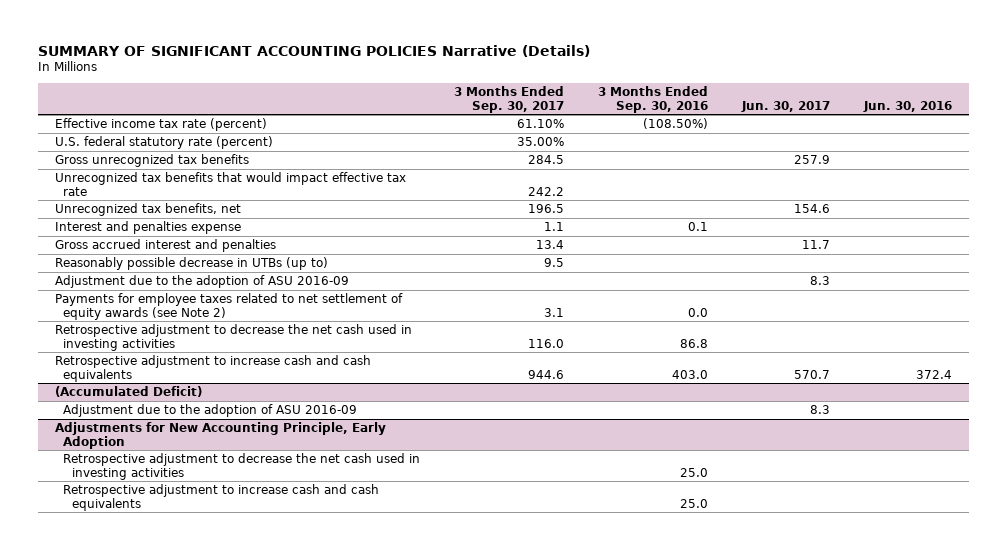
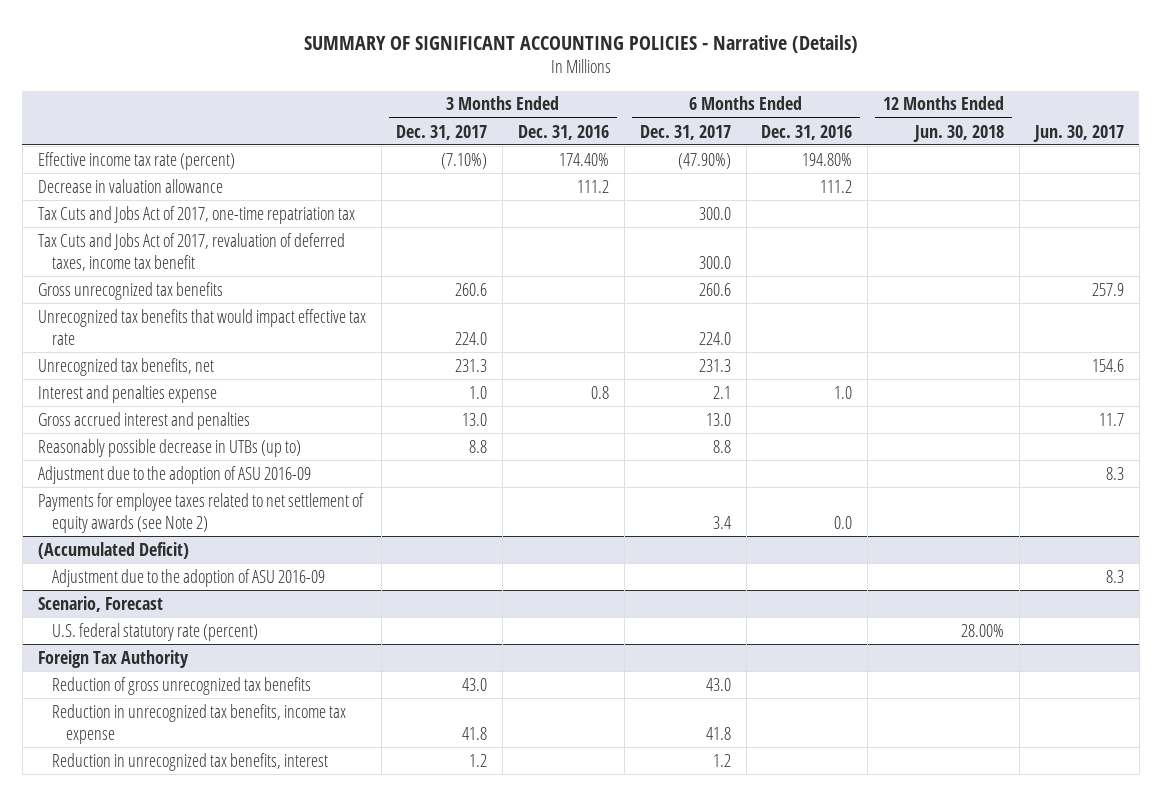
- SUMMARY OF SIGNIFICANT ACCOUNTING POLICIES Narrative (Details)
+ SUMMARY OF SIGNIFICANT ACCOUNTING POLICIES - Narrative (Details)
- | 3 Months Ended Sep. 30, 2017 | 3 Months Ended Sep. 30, 2016 | Jun. 30, 2017 | Jun. 30, 2016
+ | 3 Months Ended Dec. 31, 2017 | 3 Months Ended Dec. 31, 2016 | 6 Months Ended Dec. 31, 2017 | 6 Months Ended Dec. 31, 2016 | 12 Months Ended Jun. 30, 2018 | Jun. 30, 2017
- U.S. federal statutory rate (percent) | 35.00% | | |
+ Decrease in valuation allowance | | 111.2 | | 111.2 | |
+ Tax Cuts and Jobs Act of 2017, one-time repatriation tax | | | 300.0 | | |
+ Tax Cuts and Jobs Act of 2017, revaluation of deferred taxes, income tax benefit | | | 300.0 | | |
- Retrospective adjustment to decrease the net cash used in investing activities | 116.0 | 86.8 | |
- Retrospective adjustment to increase cash and cash equivalents | 944.6 | 403.0 | 570.7 | 372.4
- Adjustments for New Accounting Principle, Early Adoption
- Retrospective adjustment to decrease the net cash used in investing activities | | 25.0 | |
- Retrospective adjustment to increase cash and cash equivalents | | 25.0 | |
+ Scenario, Forecast
+ U.S. federal statutory rate (percent) | | | | | 28.00% |
+ Foreign Tax Authority
+ Reduction of gross unrecognized tax benefits | 43.0 | | 43.0 | | |
+ Reduction in unrecognized tax benefits, income tax expense | 41.8 | | 41.8 | | |
+ Reduction in unrecognized tax benefits, interest | 1.2 | | 1.2 | | |

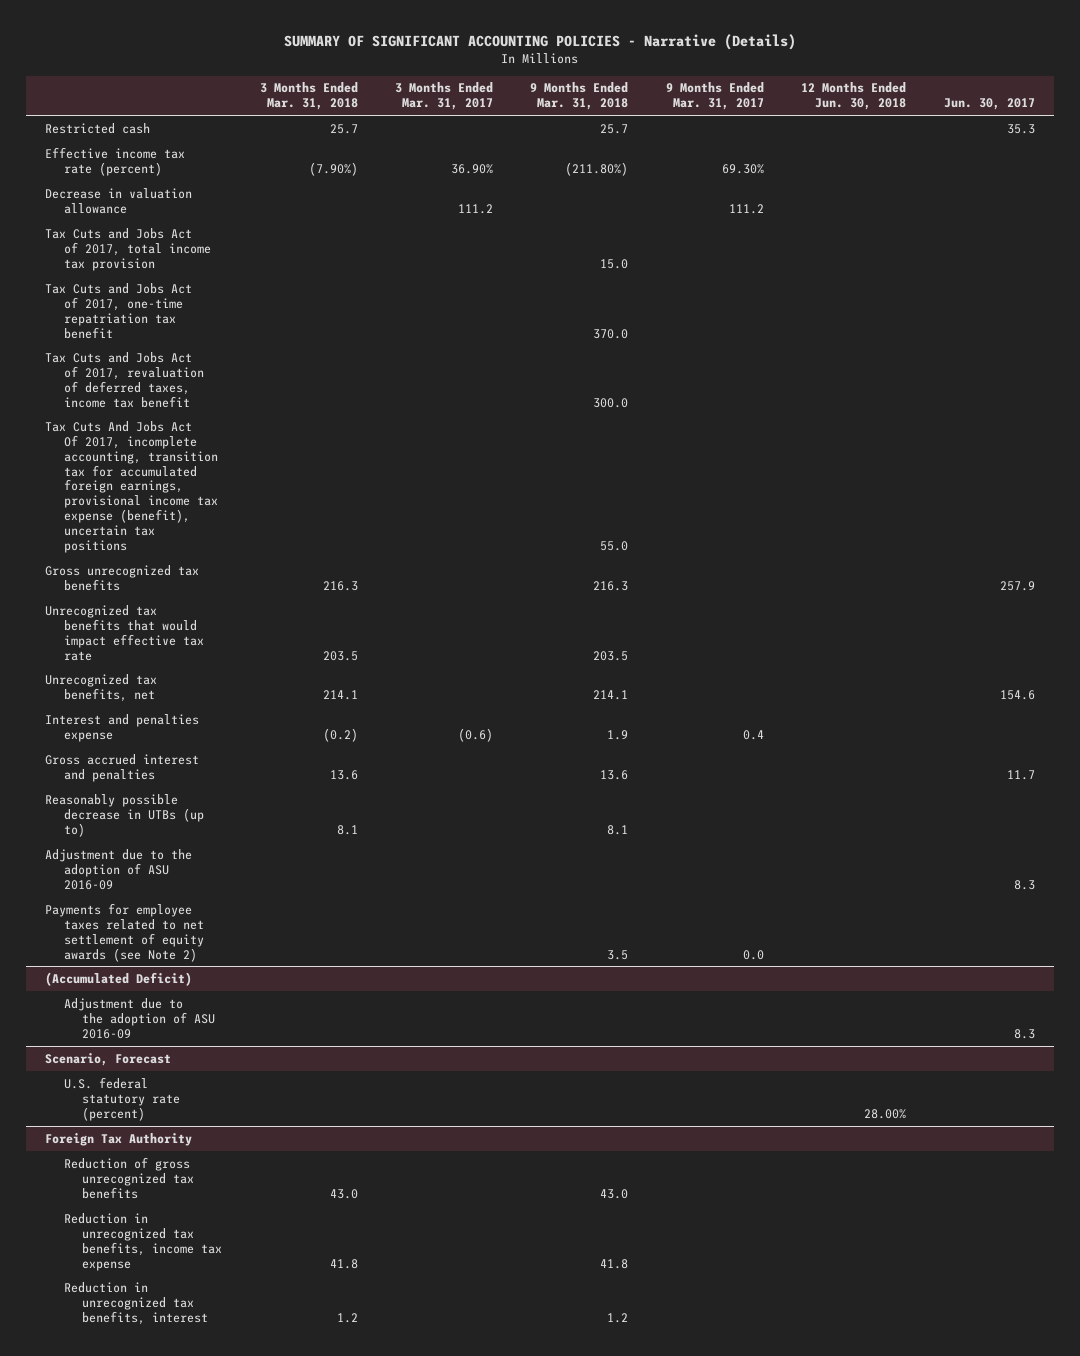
- | 3 Months Ended Dec. 31, 2017 | 3 Months Ended Dec. 31, 2016 | 6 Months Ended Dec. 31, 2017 | 6 Months Ended Dec. 31, 2016 | 12 Months Ended Jun. 30, 2018 | Jun. 30, 2017
+ | 3 Months Ended Mar. 31, 2018 | 3 Months Ended Mar. 31, 2017 | 9 Months Ended Mar. 31, 2018 | 9 Months Ended Mar. 31, 2017 | 12 Months Ended Jun. 30, 2018 | Jun. 30, 2017
+ Restricted cash | 25.7 | | 25.7 | | | 35.3
- Tax Cuts and Jobs Act of 2017, one-time repatriation tax | | | 300.0 | | |
+ Tax Cuts and Jobs Act of 2017, total income tax provision | | | 15.0 | | |
+ Tax Cuts and Jobs Act of 2017, one-time repatriation tax benefit | | | 370.0 | | |
+ Tax Cuts And Jobs Act Of 2017, incomplete accounting, transition tax for accumulated foreign earnings, provisional income tax expense (benefit), uncertain tax positions | | | 55.0 | | |

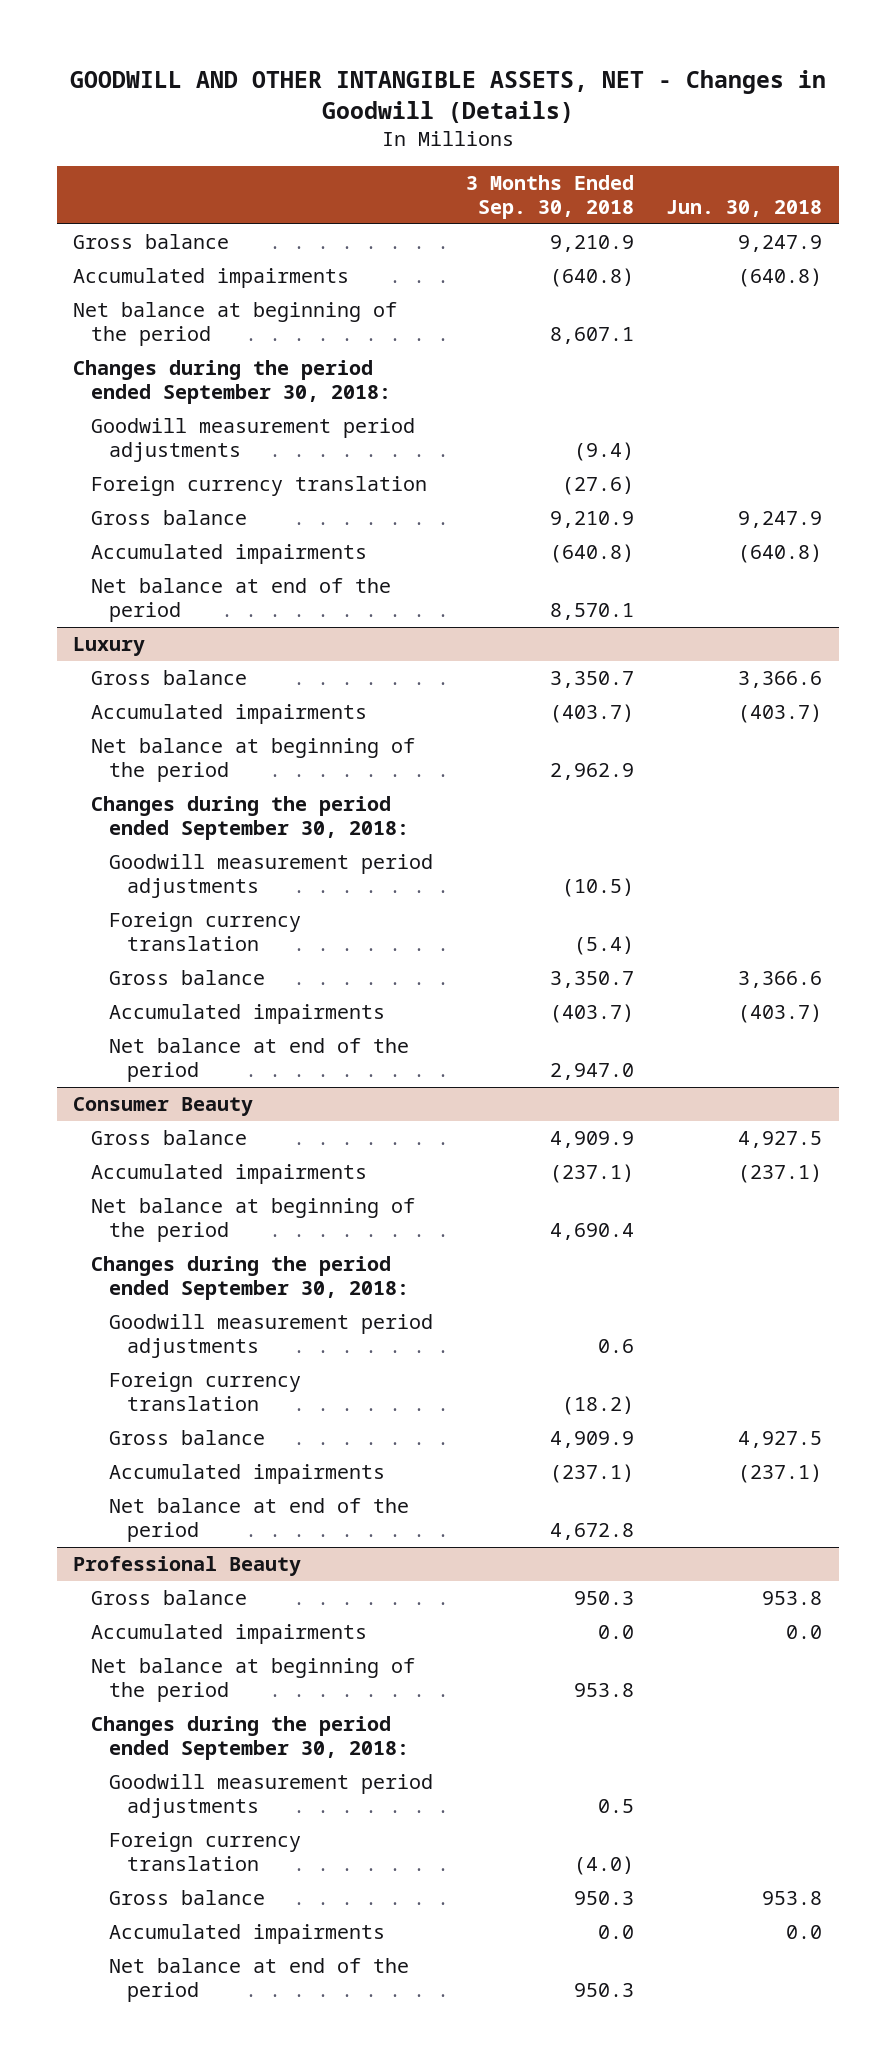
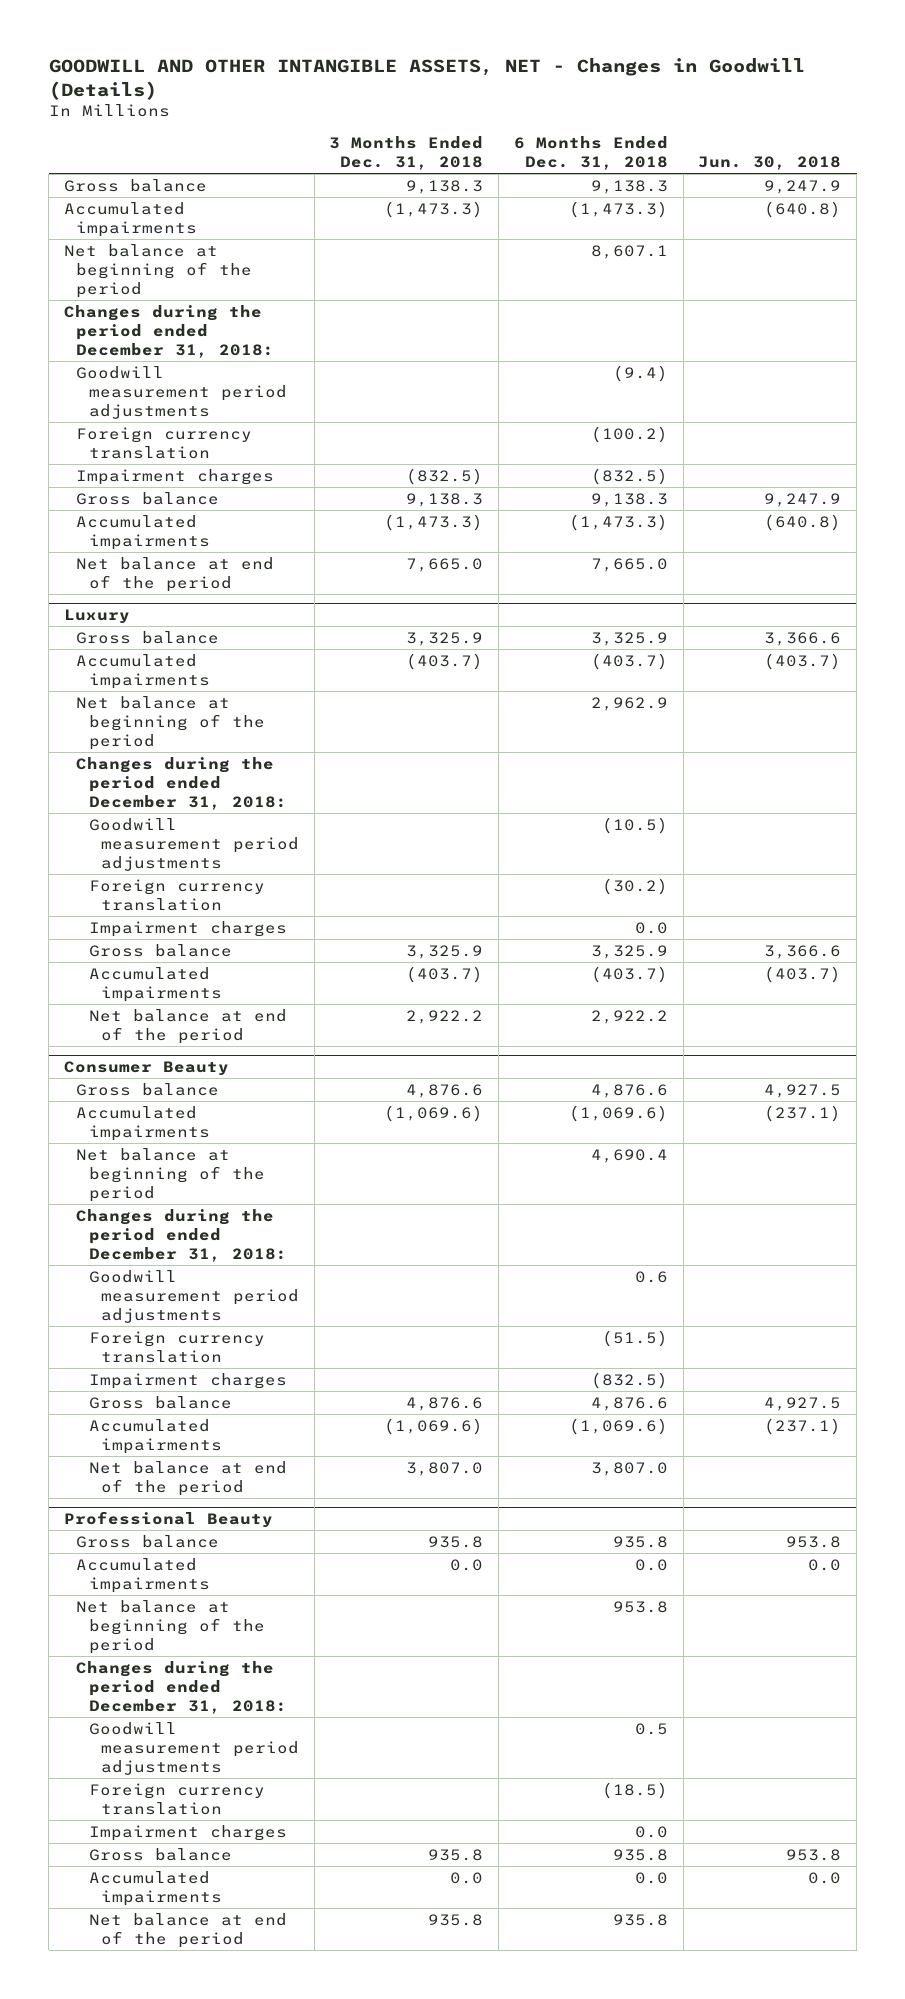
- | 3 Months Ended Sep. 30, 2018 | Jun. 30, 2018
+ | 3 Months Ended Dec. 31, 2018 | 6 Months Ended Dec. 31, 2018 | Jun. 30, 2018
- Changes during the period ended September 30, 2018:
+ Changes during the period ended December 31, 2018:
+ Impairment charges | (832.5) | (832.5) |
@ Luxury
- Changes during the period ended September 30, 2018:
+ Changes during the period ended December 31, 2018:
+ Impairment charges | | 0.0 |
@ Consumer Beauty
- Changes during the period ended September 30, 2018:
+ Changes during the period ended December 31, 2018:
+ Impairment charges | | (832.5) |
@ Professional Beauty
- Changes during the period ended September 30, 2018:
+ Changes during the period ended December 31, 2018:
+ Impairment charges | | 0.0 |

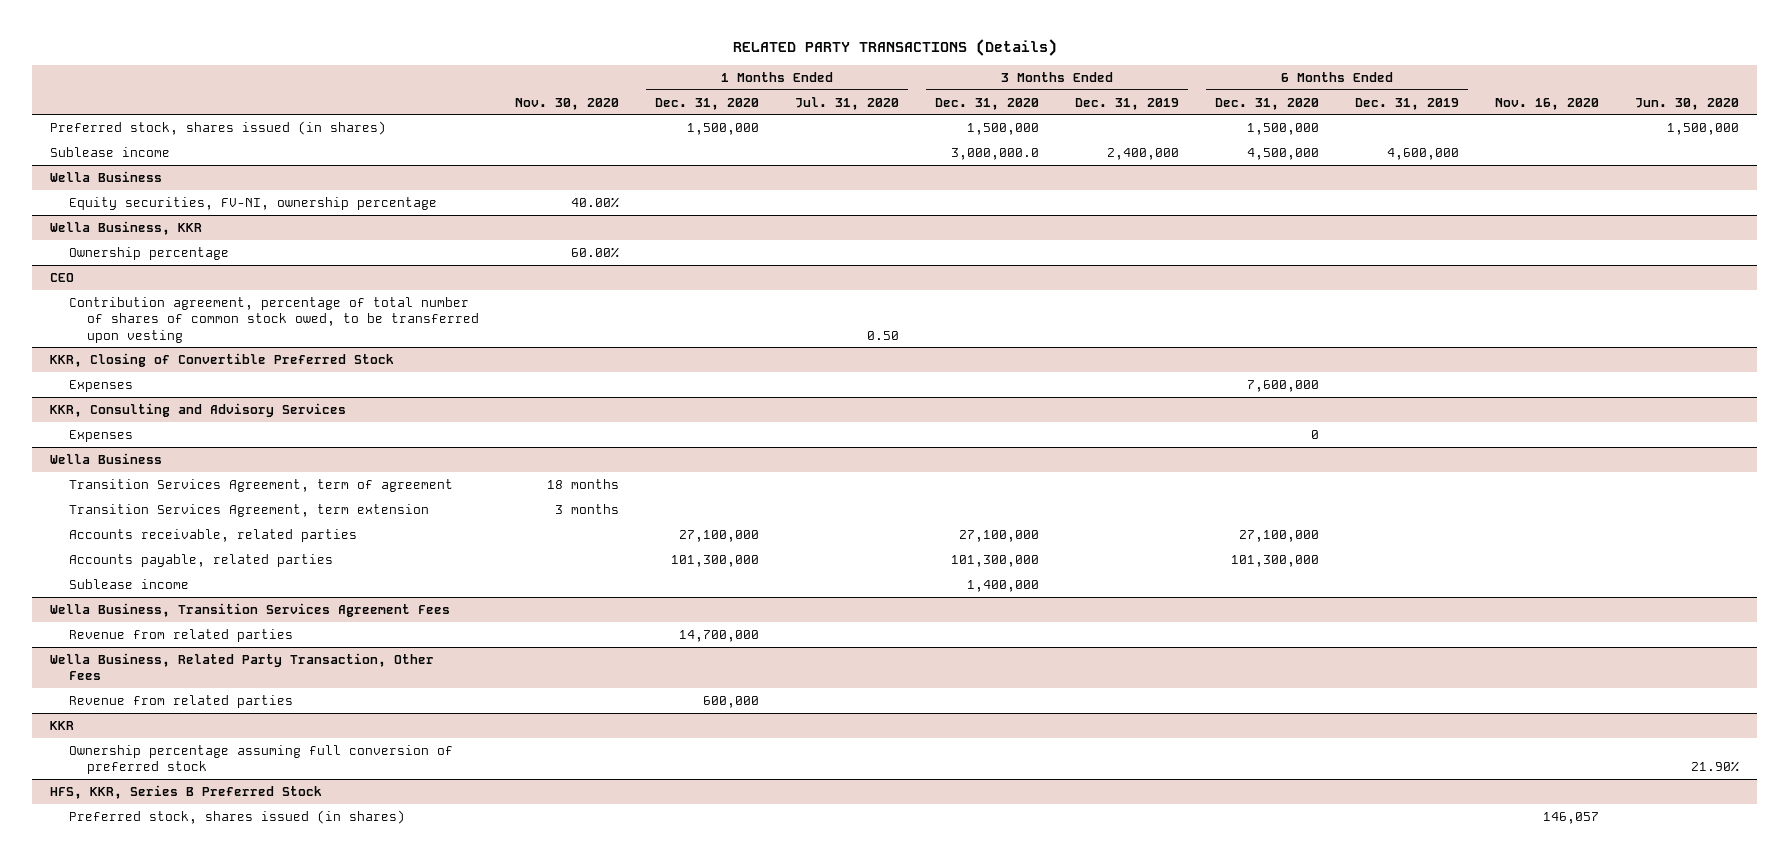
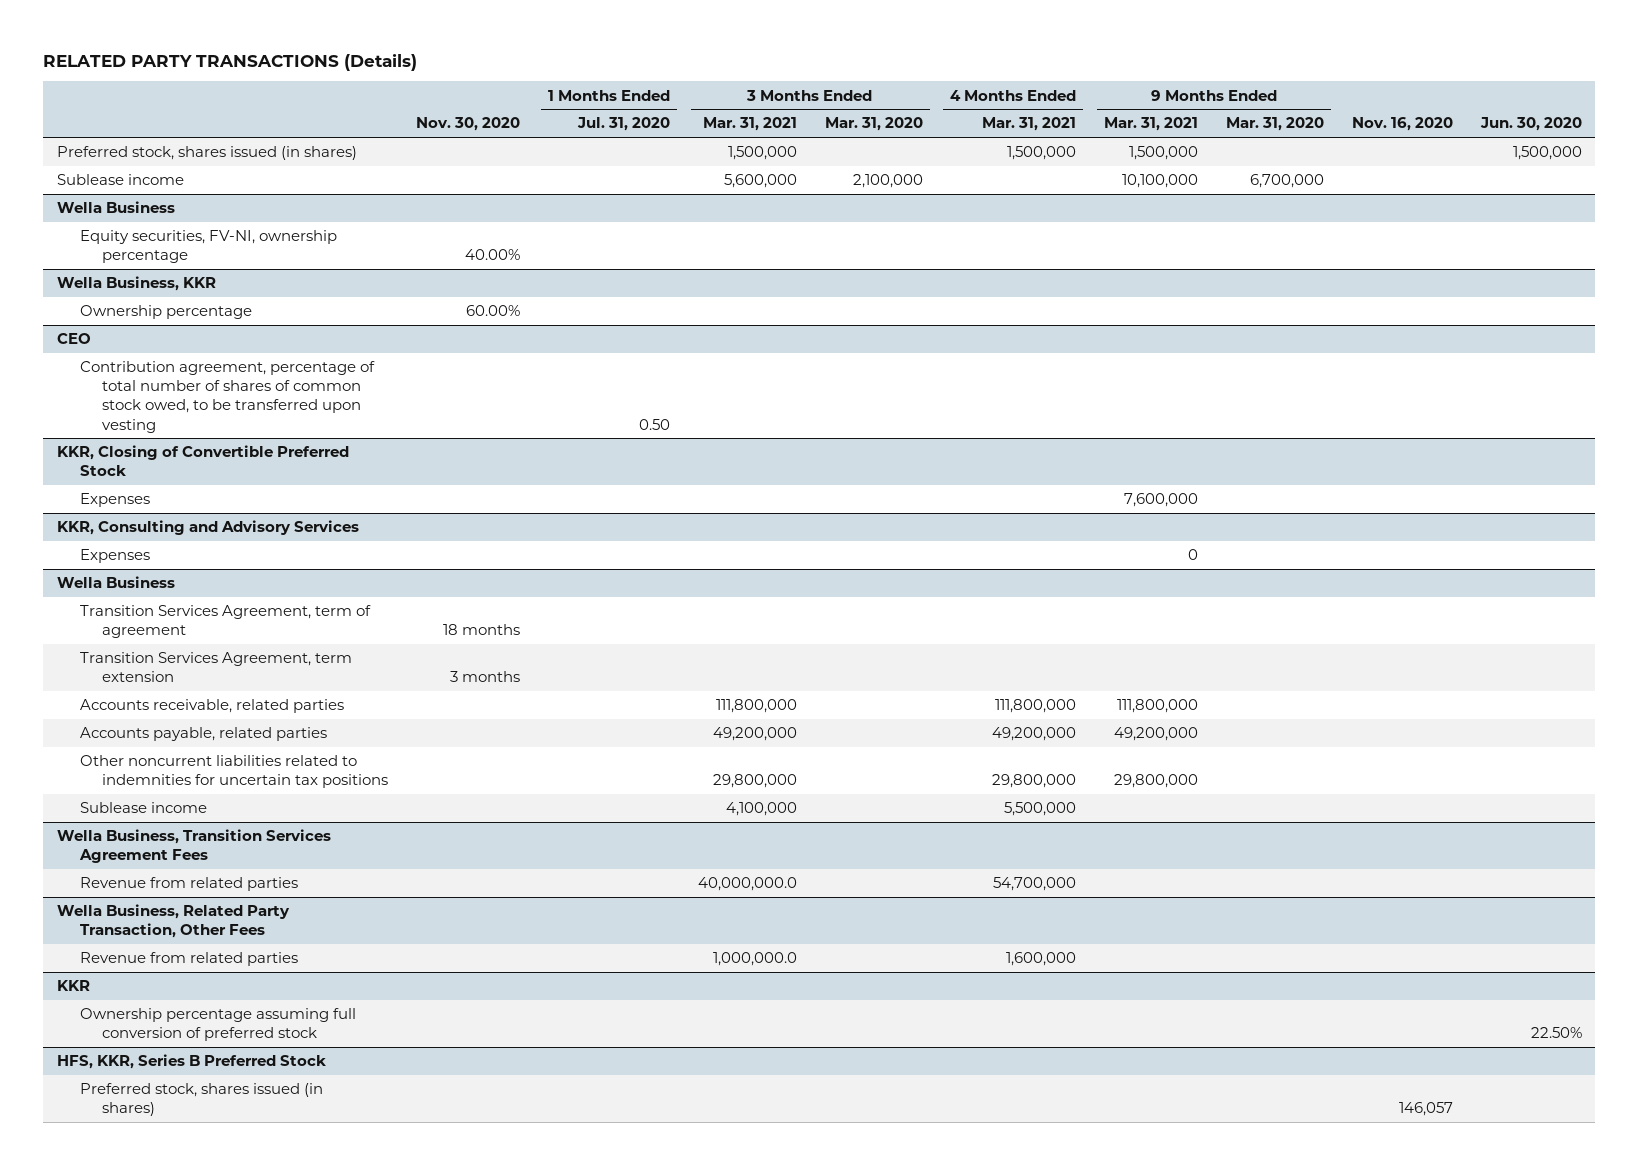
- | Nov. 30, 2020 | 1 Months Ended Dec. 31, 2020 | 1 Months Ended Jul. 31, 2020 | 3 Months Ended Dec. 31, 2020 | 3 Months Ended Dec. 31, 2019 | 6 Months Ended Dec. 31, 2020 | 6 Months Ended Dec. 31, 2019 | Nov. 16, 2020 | Jun. 30, 2020
+ | Nov. 30, 2020 | 1 Months Ended Jul. 31, 2020 | 3 Months Ended Mar. 31, 2021 | 3 Months Ended Mar. 31, 2020 | 4 Months Ended Mar. 31, 2021 | 9 Months Ended Mar. 31, 2021 | 9 Months Ended Mar. 31, 2020 | Nov. 16, 2020 | Jun. 30, 2020
@ Wella Business
+ Other noncurrent liabilities related to indemnities for uncertain tax positions | | | 29,800,000 | | 29,800,000 | 29,800,000 | | |
@ KKR
- Ownership percentage assuming full conversion of preferred stock | | | | | | | | | 21.90%
+ Ownership percentage assuming full conversion of preferred stock | | | | | | | | | 22.50%

